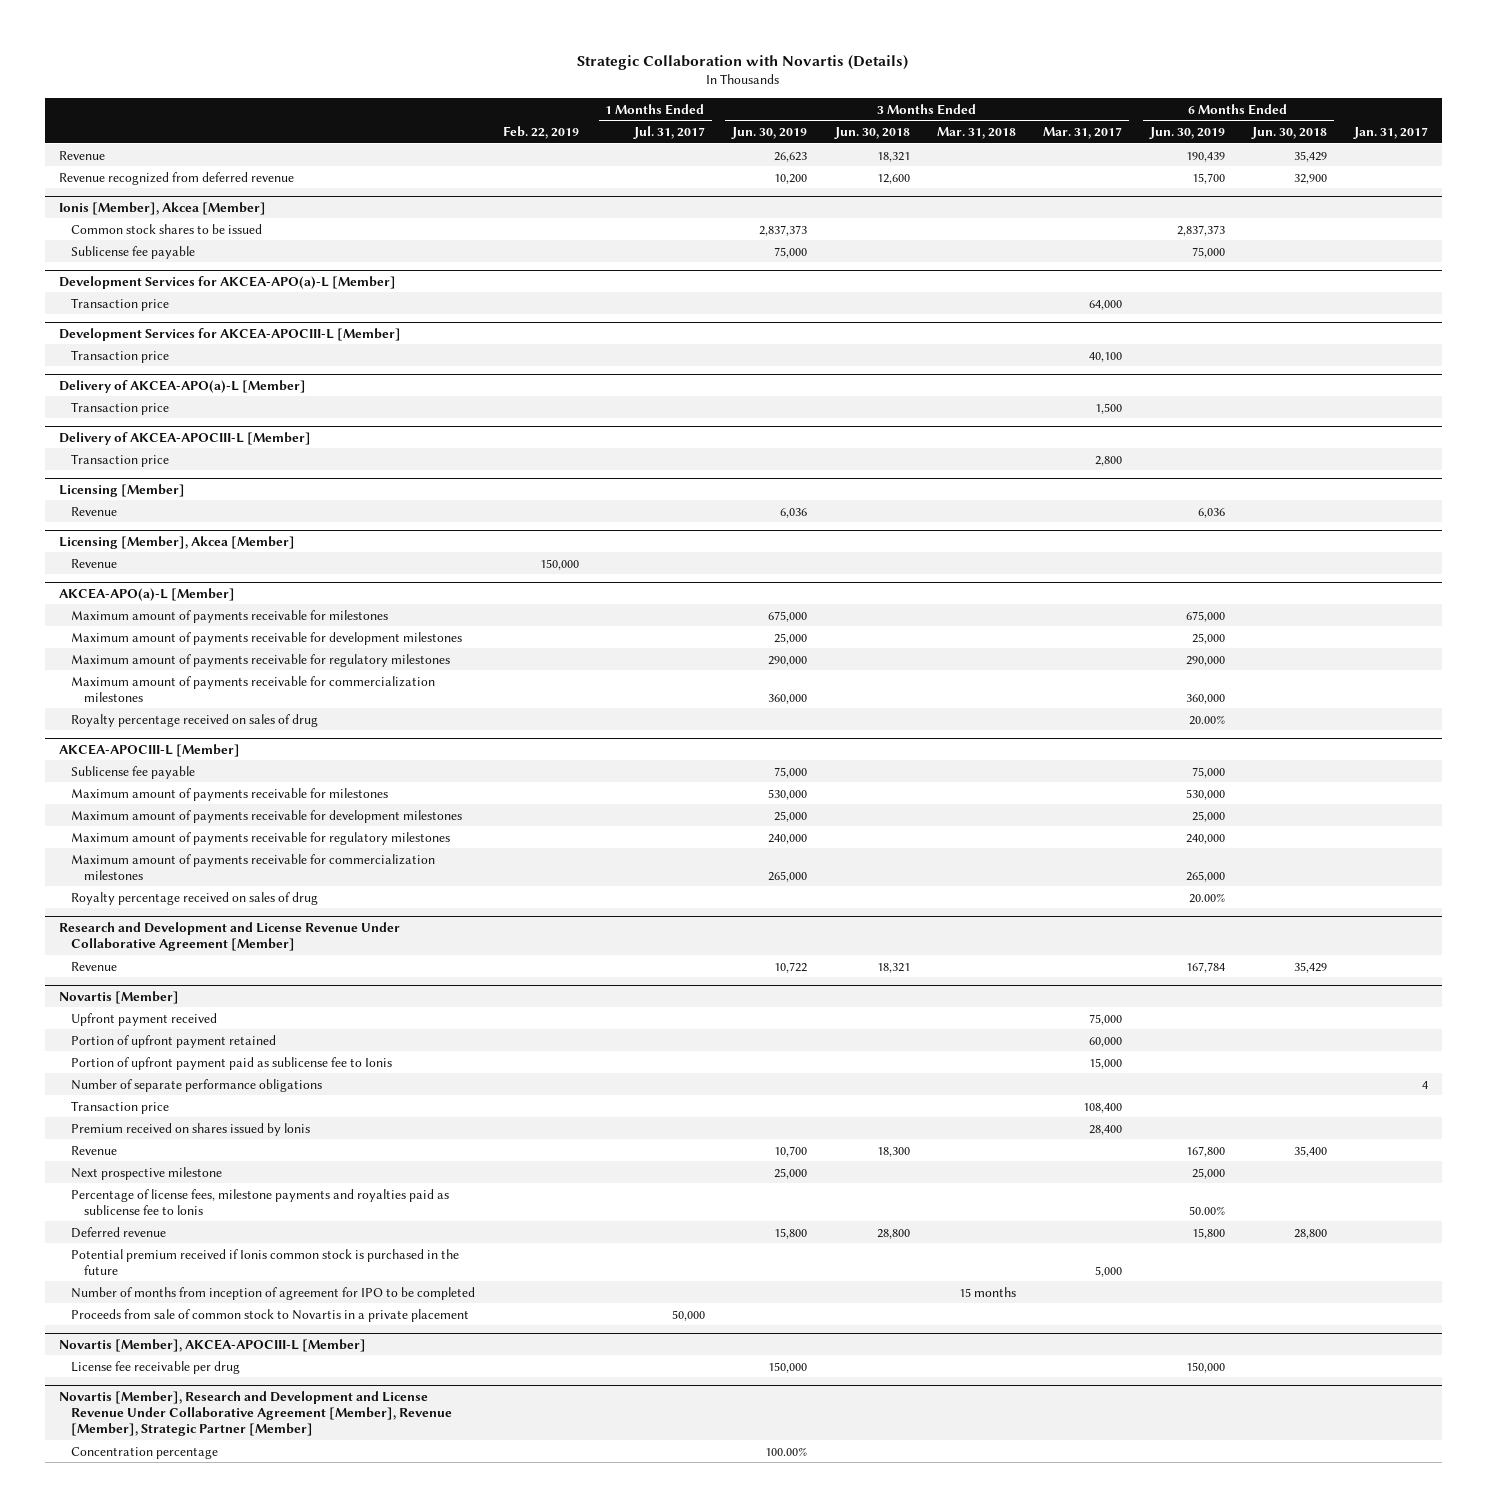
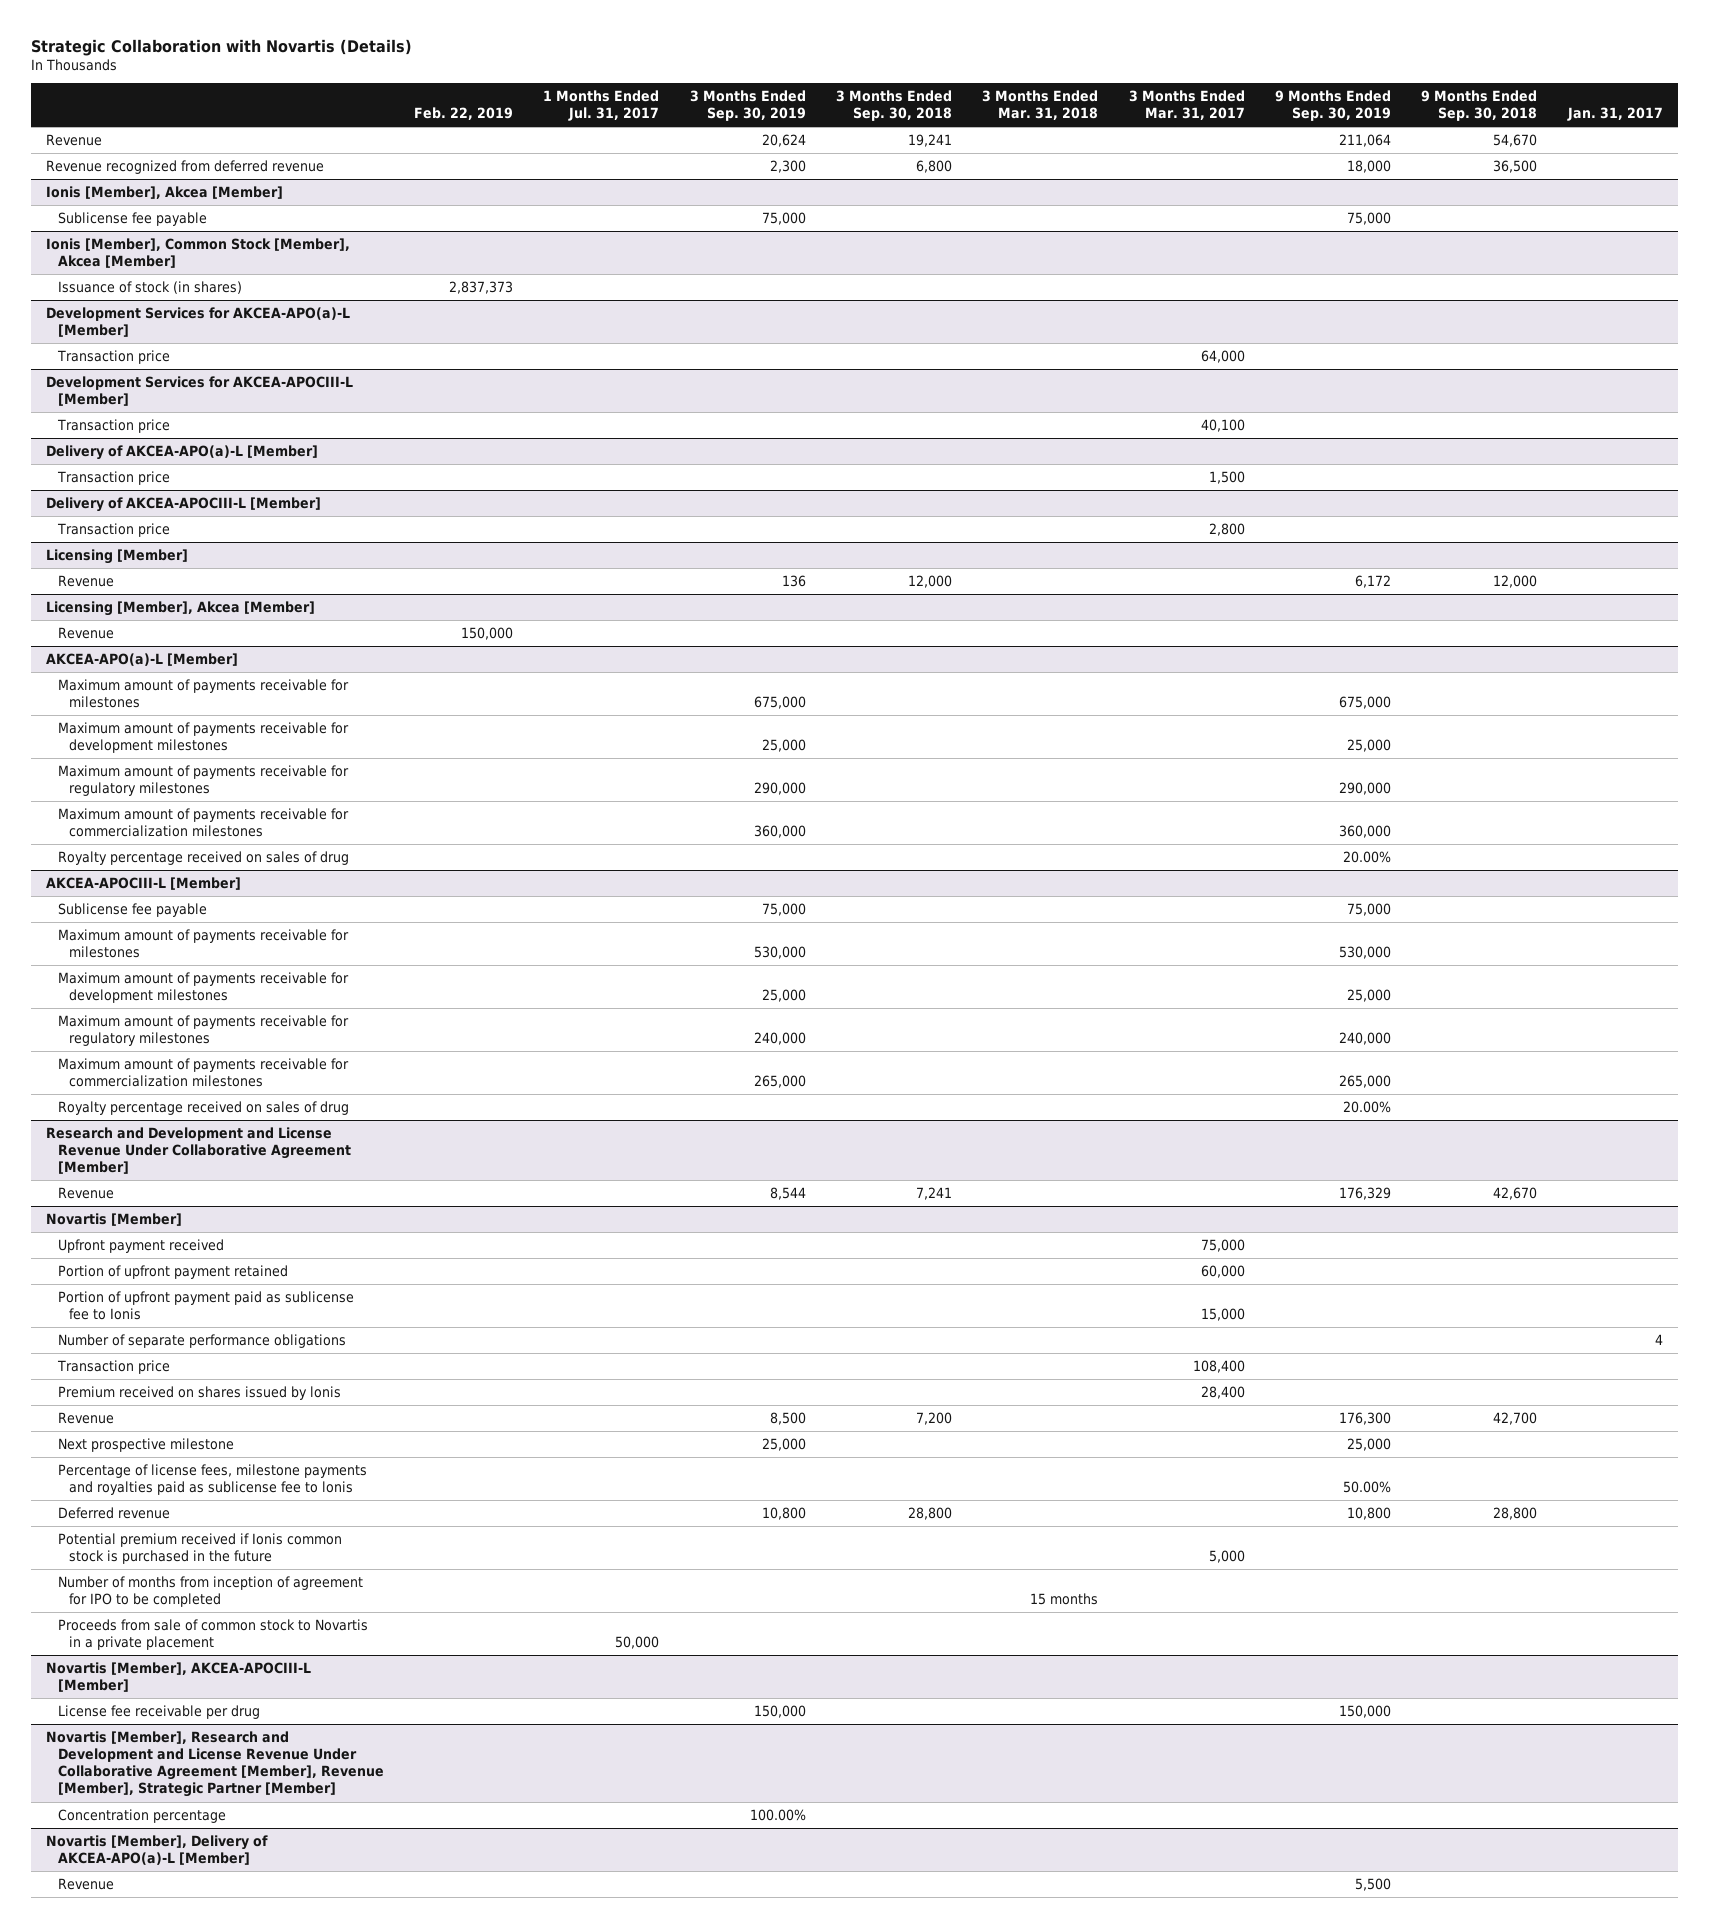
- | Feb. 22, 2019 | 1 Months Ended Jul. 31, 2017 | 3 Months Ended Jun. 30, 2019 | 3 Months Ended Jun. 30, 2018 | 3 Months Ended Mar. 31, 2018 | 3 Months Ended Mar. 31, 2017 | 6 Months Ended Jun. 30, 2019 | 6 Months Ended Jun. 30, 2018 | Jan. 31, 2017
+ | Feb. 22, 2019 | 1 Months Ended Jul. 31, 2017 | 3 Months Ended Sep. 30, 2019 | 3 Months Ended Sep. 30, 2018 | 3 Months Ended Mar. 31, 2018 | 3 Months Ended Mar. 31, 2017 | 9 Months Ended Sep. 30, 2019 | 9 Months Ended Sep. 30, 2018 | Jan. 31, 2017
@ Ionis [Member], Akcea [Member]
- Common stock shares to be issued | | | 2,837,373 | | | | 2,837,373 | |
+ Ionis [Member], Common Stock [Member], Akcea [Member]
+ Issuance of stock (in shares) | 2,837,373 | | | | | | | |
+ Novartis [Member], Delivery of AKCEA-APO(a)-L [Member]
+ Revenue | | | | | | | 5,500 | |

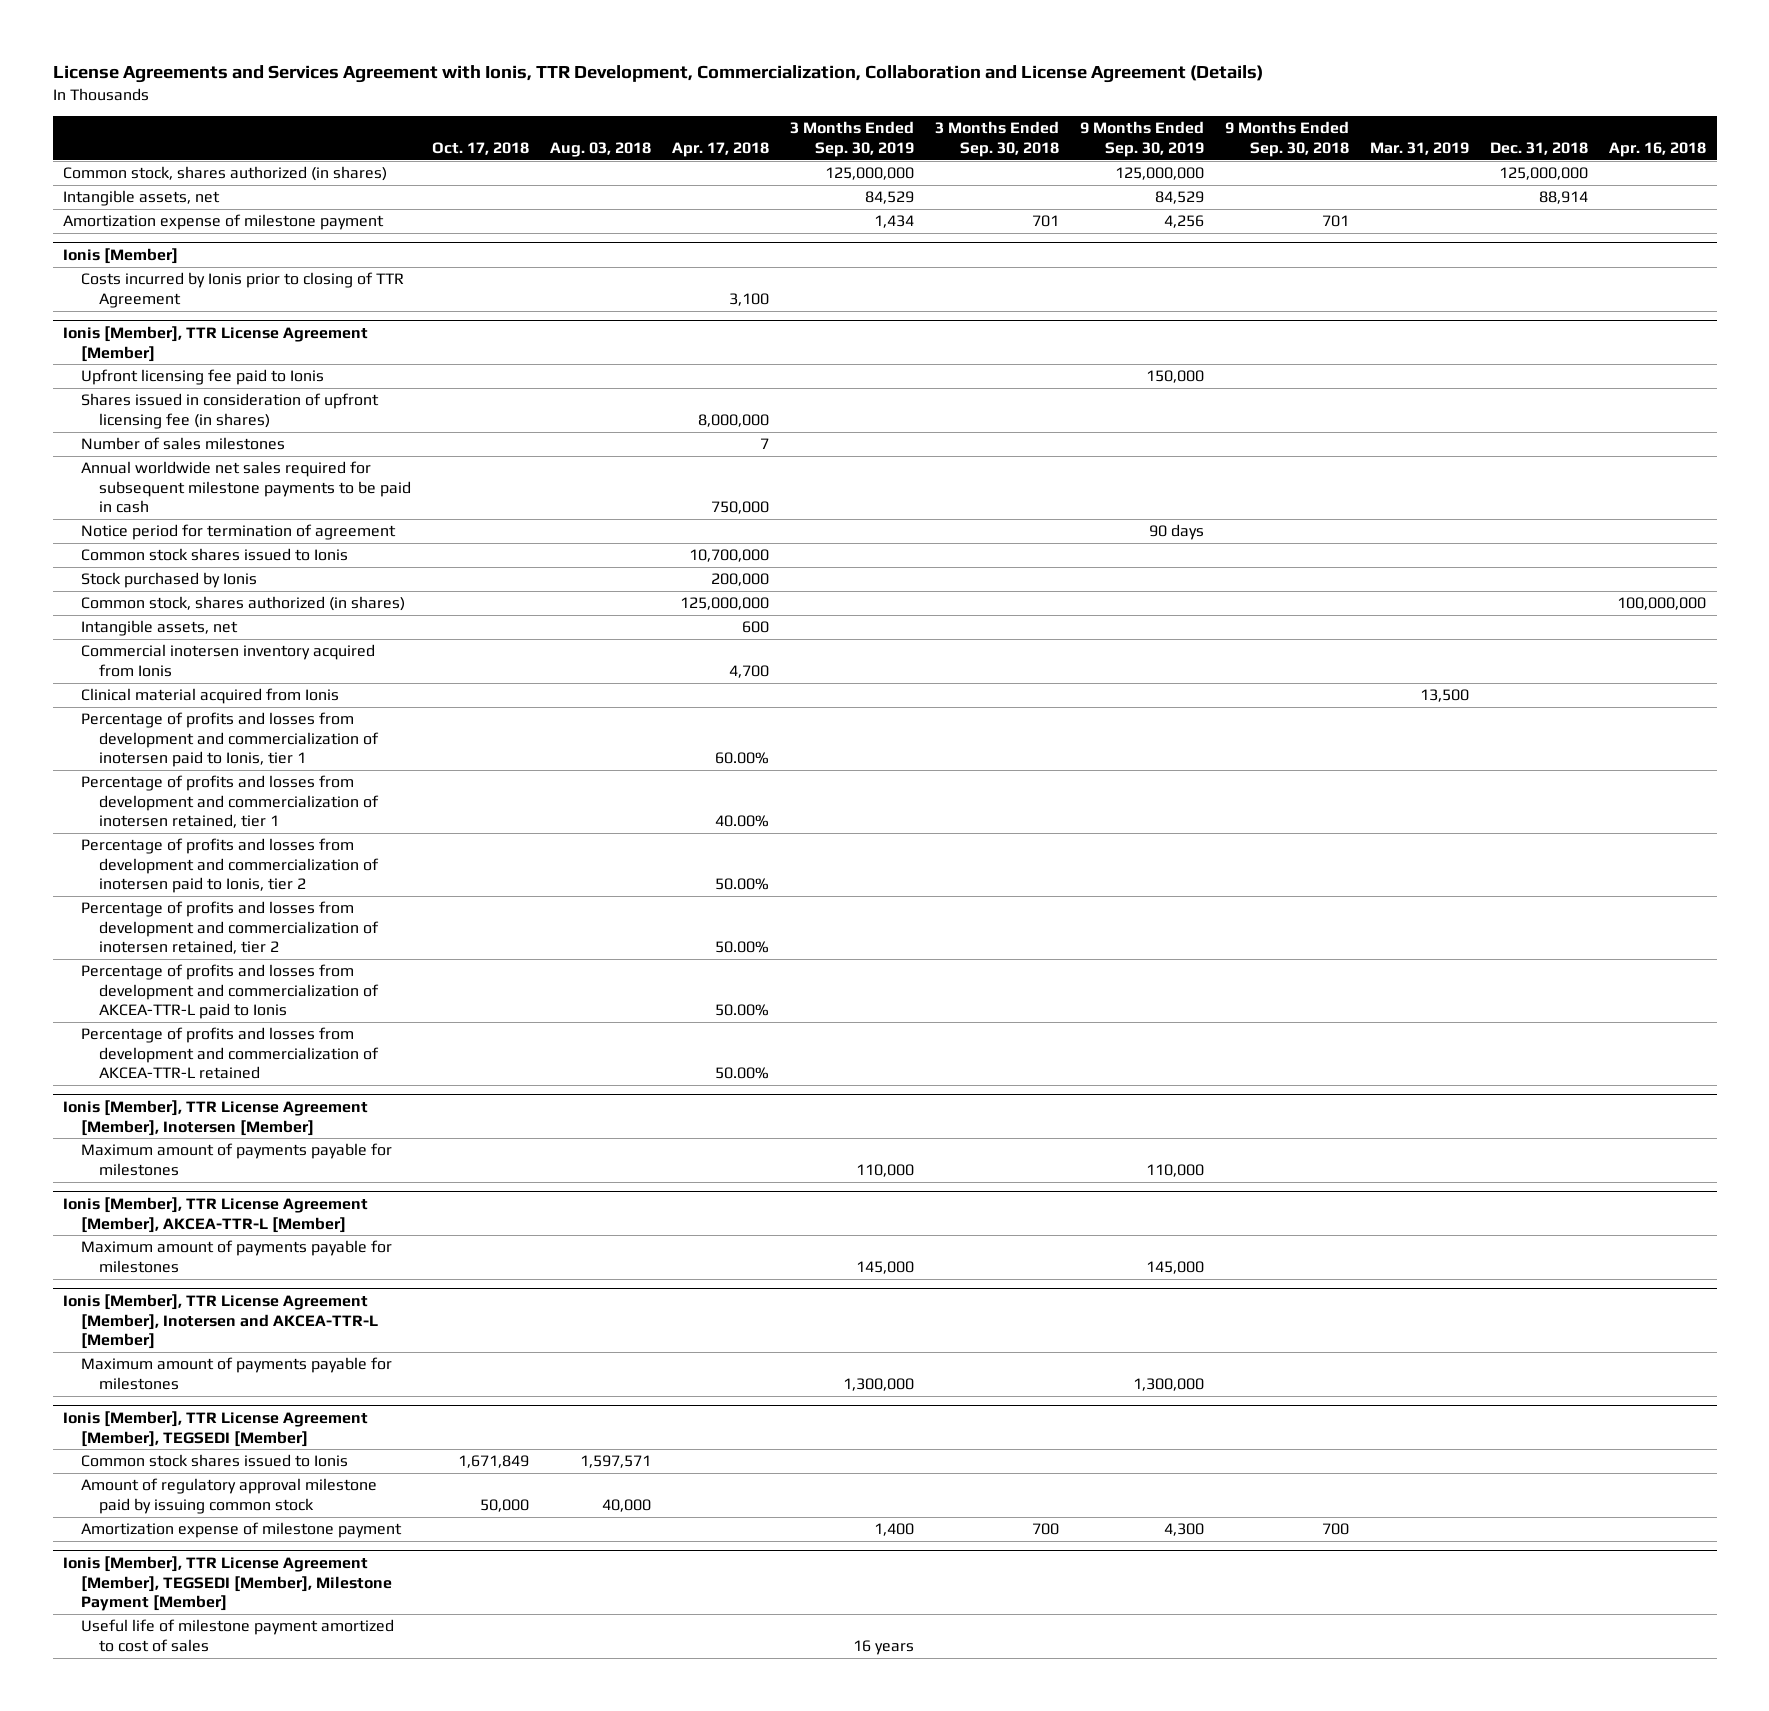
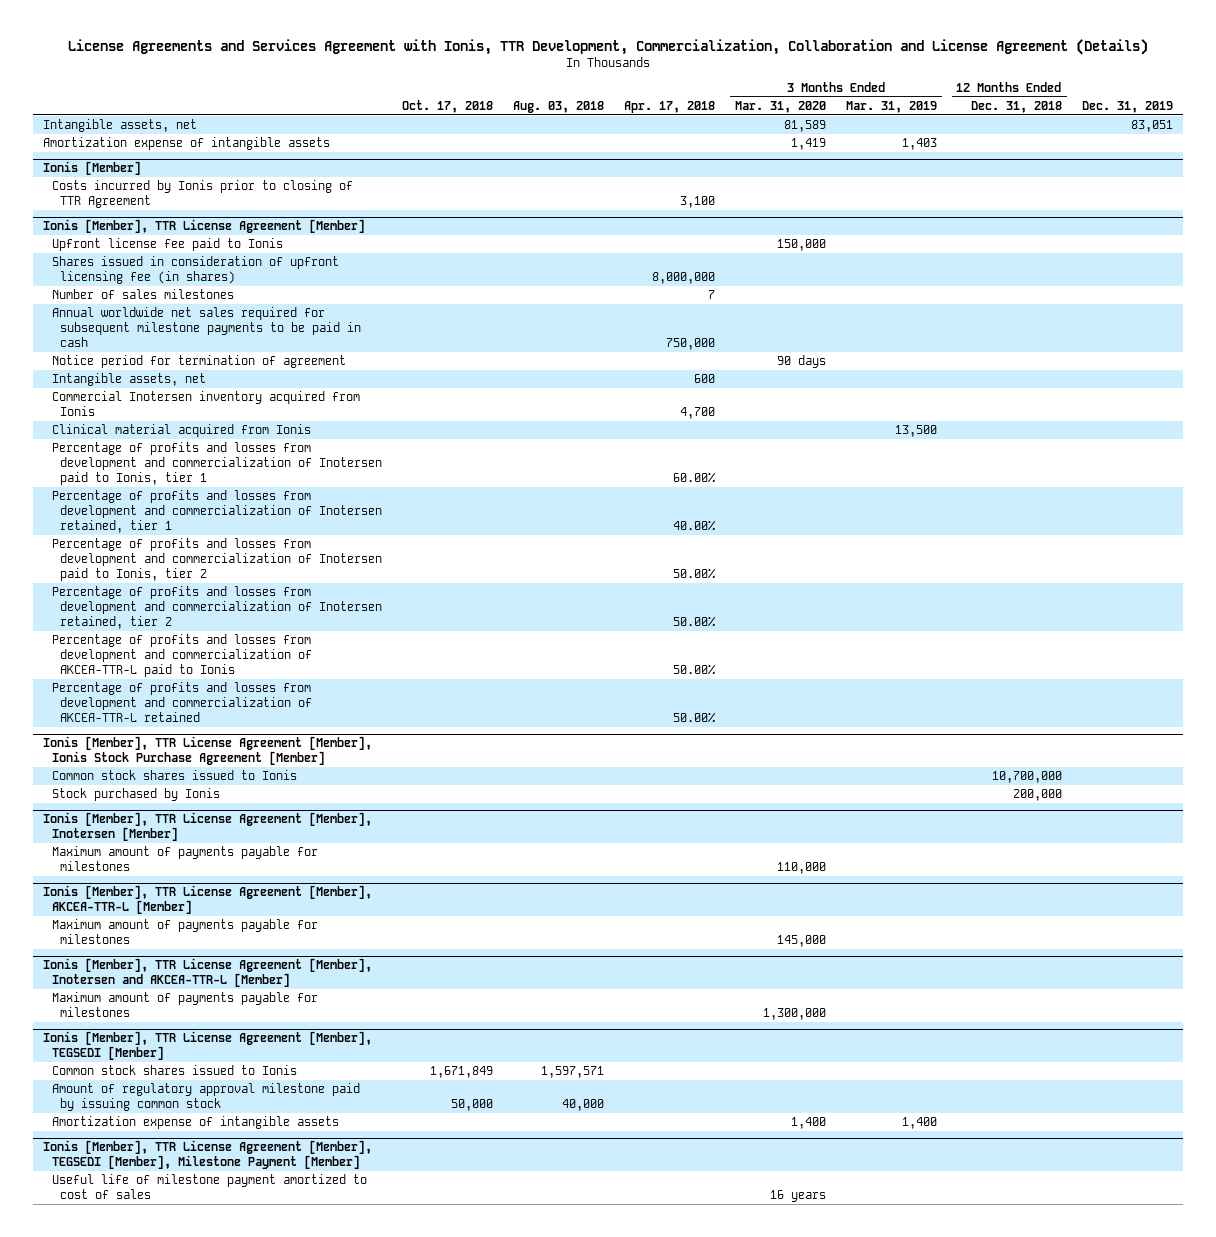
- | Oct. 17, 2018 | Aug. 03, 2018 | Apr. 17, 2018 | 3 Months Ended Sep. 30, 2019 | 3 Months Ended Sep. 30, 2018 | 9 Months Ended Sep. 30, 2019 | 9 Months Ended Sep. 30, 2018 | Mar. 31, 2019 | Dec. 31, 2018 | Apr. 16, 2018
+ | Oct. 17, 2018 | Aug. 03, 2018 | Apr. 17, 2018 | 3 Months Ended Mar. 31, 2020 | 3 Months Ended Mar. 31, 2019 | 12 Months Ended Dec. 31, 2018 | Dec. 31, 2019
- Common stock, shares authorized (in shares) | | | | 125,000,000 | | 125,000,000 | | | 125,000,000 |
- Amortization expense of milestone payment | | | | 1,434 | 701 | 4,256 | 701 | | |
+ Amortization expense of intangible assets | | | | 1,419 | 1,403 | |
@ Ionis [Member], TTR License Agreement [Member]
- Upfront licensing fee paid to Ionis | | | | | | 150,000 | | | |
+ Upfront license fee paid to Ionis | | | | 150,000 | | |
- Common stock shares issued to Ionis | | | 10,700,000 | | | | | | |
- Stock purchased by Ionis | | | 200,000 | | | | | | |
- Common stock, shares authorized (in shares) | | | 125,000,000 | | | | | | | 100,000,000
- Commercial inotersen inventory acquired from Ionis | | | 4,700 | | | | | | |
+ Commercial Inotersen inventory acquired from Ionis | | | 4,700 | | | |
- Percentage of profits and losses from development and commercialization of inotersen paid to Ionis, tier 1 | | | 60.00% | | | | | | |
- Percentage of profits and losses from development and commercialization of inotersen retained, tier 1 | | | 40.00% | | | | | | |
- Percentage of profits and losses from development and commercialization of inotersen paid to Ionis, tier 2 | | | 50.00% | | | | | | |
- Percentage of profits and losses from development and commercialization of inotersen retained, tier 2 | | | 50.00% | | | | | | |
+ Percentage of profits and losses from development and commercialization of Inotersen paid to Ionis, tier 1 | | | 60.00% | | | |
+ Percentage of profits and losses from development and commercialization of Inotersen retained, tier 1 | | | 40.00% | | | |
+ Percentage of profits and losses from development and commercialization of Inotersen paid to Ionis, tier 2 | | | 50.00% | | | |
+ Percentage of profits and losses from development and commercialization of Inotersen retained, tier 2 | | | 50.00% | | | |
+ Ionis [Member], TTR License Agreement [Member], Ionis Stock Purchase Agreement [Member]
+ Common stock shares issued to Ionis | | | | | | 10,700,000 |
+ Stock purchased by Ionis | | | | | | 200,000 |
@ Ionis [Member], TTR License Agreement [Member], TEGSEDI [Member]
- Amortization expense of milestone payment | | | | 1,400 | 700 | 4,300 | 700 | | |
+ Amortization expense of intangible assets | | | | 1,400 | 1,400 | |

